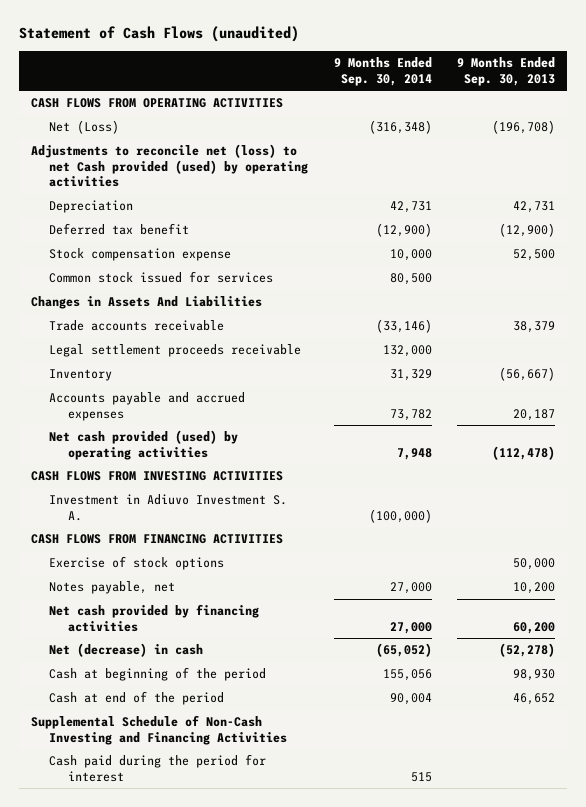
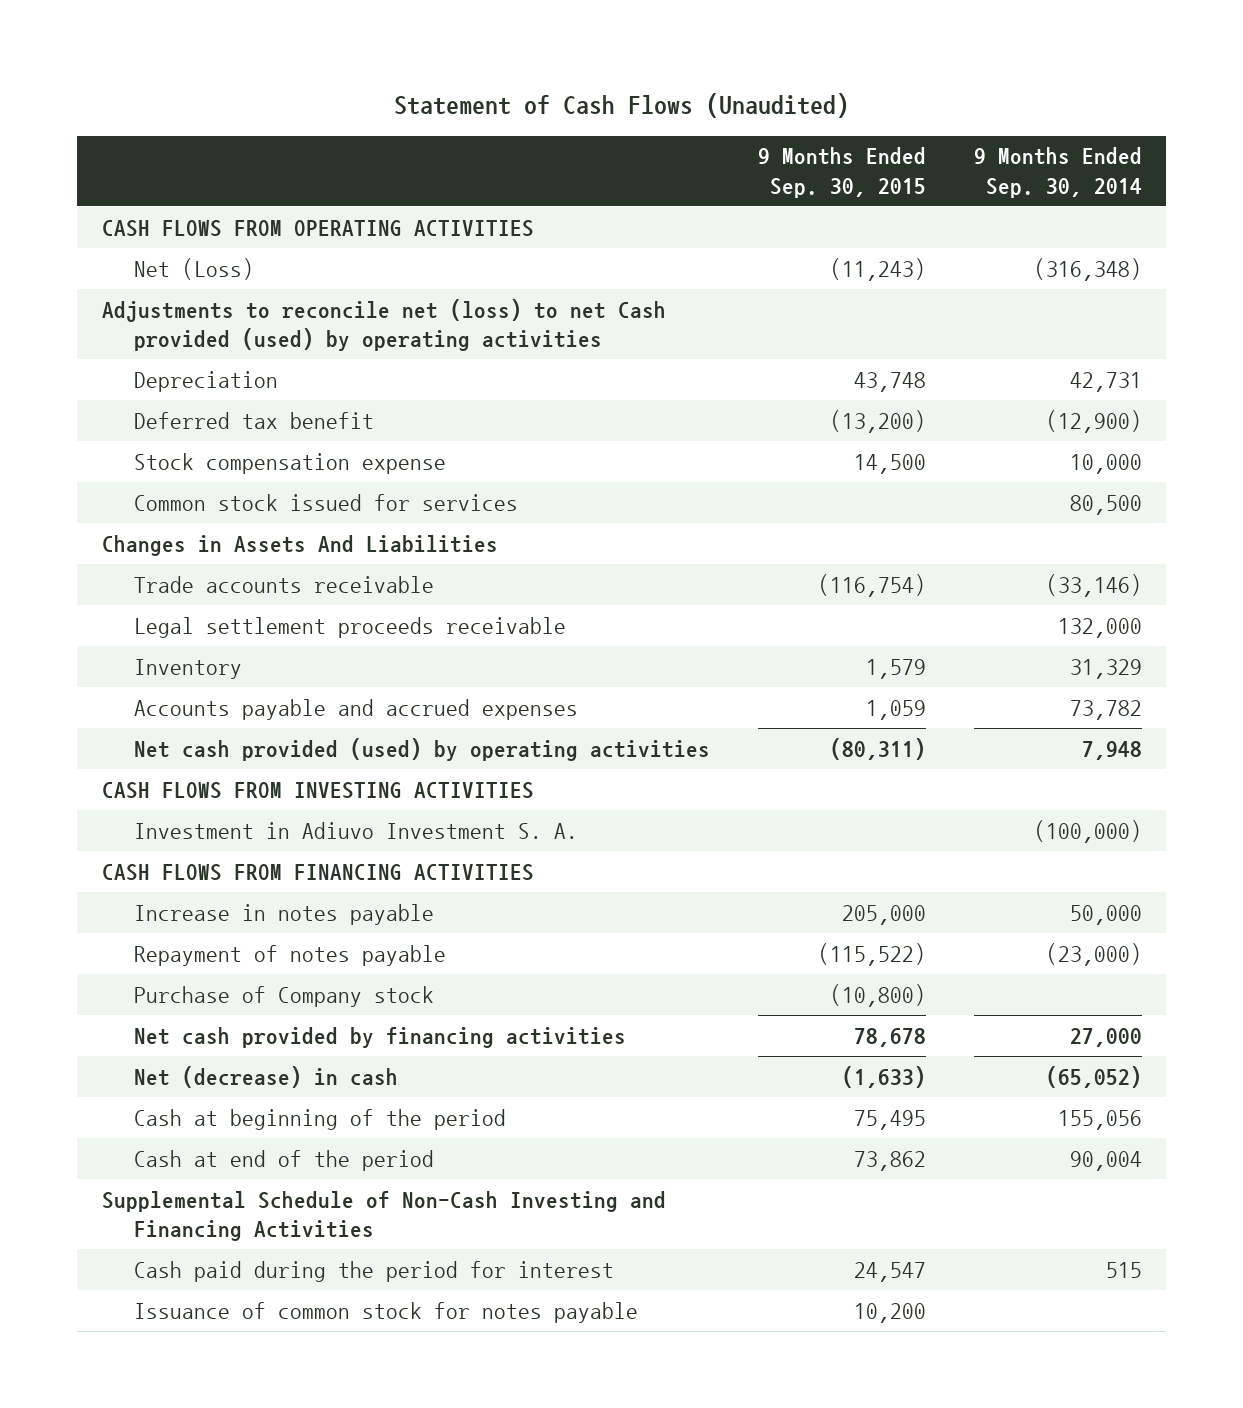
- Statement of Cash Flows (unaudited)
+ Statement of Cash Flows (Unaudited)
- | 9 Months Ended Sep. 30, 2014 | 9 Months Ended Sep. 30, 2013
+ | 9 Months Ended Sep. 30, 2015 | 9 Months Ended Sep. 30, 2014
- Exercise of stock options | | 50,000
- Notes payable, net | 27,000 | 10,200
+ Increase in notes payable | 205,000 | 50,000
+ Repayment of notes payable | (115,522) | (23,000)
+ Purchase of Company stock | (10,800) |
+ Issuance of common stock for notes payable | 10,200 |

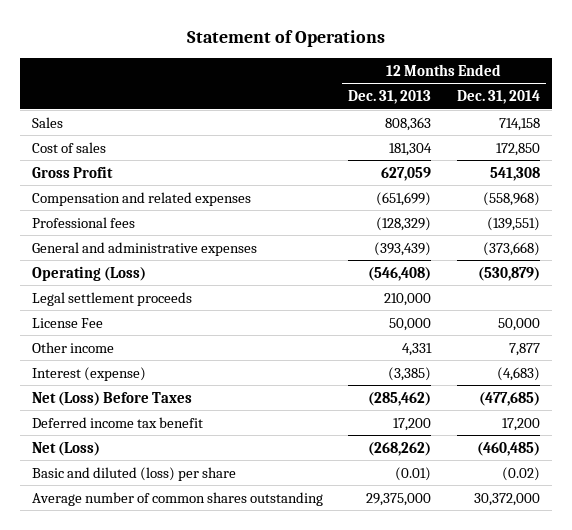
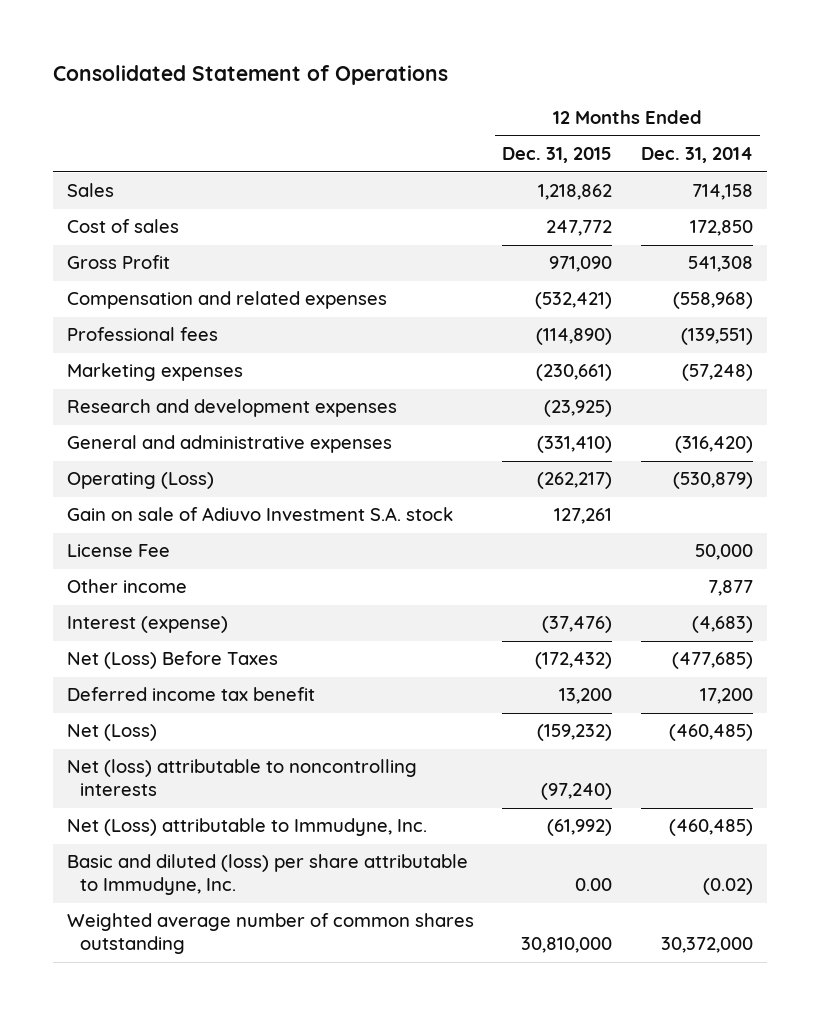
- Statement of Operations
+ Consolidated Statement of Operations
- | 12 Months Ended Dec. 31, 2013 | 12 Months Ended Dec. 31, 2014
+ | 12 Months Ended Dec. 31, 2015 | 12 Months Ended Dec. 31, 2014
- General and administrative expenses | (393,439) | (373,668)
+ Marketing expenses | (230,661) | (57,248)
+ Research and development expenses | (23,925) |
+ General and administrative expenses | (331,410) | (316,420)
- Legal settlement proceeds | 210,000 |
+ Gain on sale of Adiuvo Investment S.A. stock | 127,261 |
- Basic and diluted (loss) per share | (0.01) | (0.02)
- Average number of common shares outstanding | 29,375,000 | 30,372,000
+ Net (loss) attributable to noncontrolling interests | (97,240) |
+ Net (Loss) attributable to Immudyne, Inc. | (61,992) | (460,485)
+ Basic and diluted (loss) per share attributable to Immudyne, Inc. | 0.00 | (0.02)
+ Weighted average number of common shares outstanding | 30,810,000 | 30,372,000

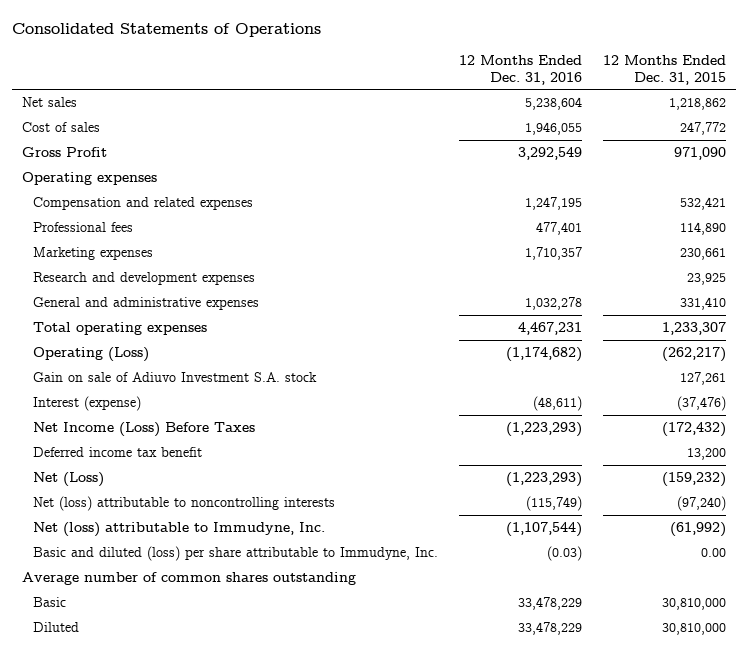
- Consolidated Statement of Operations
+ Consolidated Statements of Operations
- | 12 Months Ended Dec. 31, 2015 | 12 Months Ended Dec. 31, 2014
+ | 12 Months Ended Dec. 31, 2016 | 12 Months Ended Dec. 31, 2015
- Sales | 1,218,862 | 714,158
+ Net sales | 5,238,604 | 1,218,862
- Compensation and related expenses | (532,421) | (558,968)
- Professional fees | (114,890) | (139,551)
- Marketing expenses | (230,661) | (57,248)
- Research and development expenses | (23,925) |
- General and administrative expenses | (331,410) | (316,420)
+ Operating expenses
+ Compensation and related expenses | 1,247,195 | 532,421
+ Professional fees | 477,401 | 114,890
+ Marketing expenses | 1,710,357 | 230,661
+ Research and development expenses | | 23,925
+ General and administrative expenses | 1,032,278 | 331,410
+ Total operating expenses | 4,467,231 | 1,233,307
- License Fee | | 50,000
- Other income | | 7,877
- Net (Loss) Before Taxes | (172,432) | (477,685)
+ Net Income (Loss) Before Taxes | (1,223,293) | (172,432)
- Net (Loss) attributable to Immudyne, Inc. | (61,992) | (460,485)
+ Net (loss) attributable to Immudyne, Inc. | (1,107,544) | (61,992)
- Weighted average number of common shares outstanding | 30,810,000 | 30,372,000
+ Average number of common shares outstanding
+ Basic | 33,478,229 | 30,810,000
+ Diluted | 33,478,229 | 30,810,000

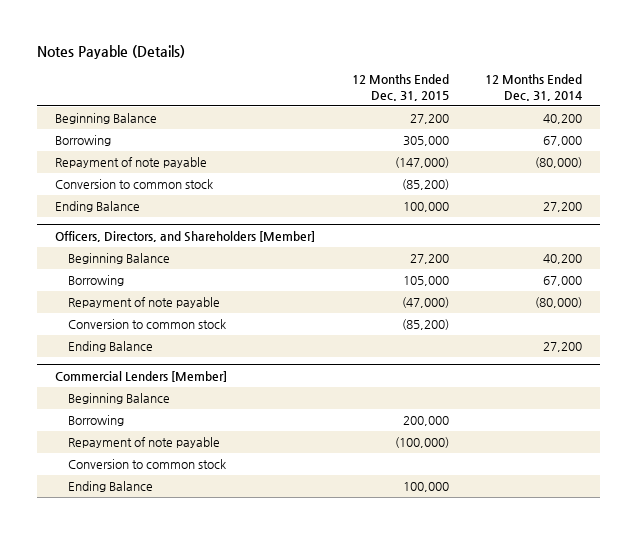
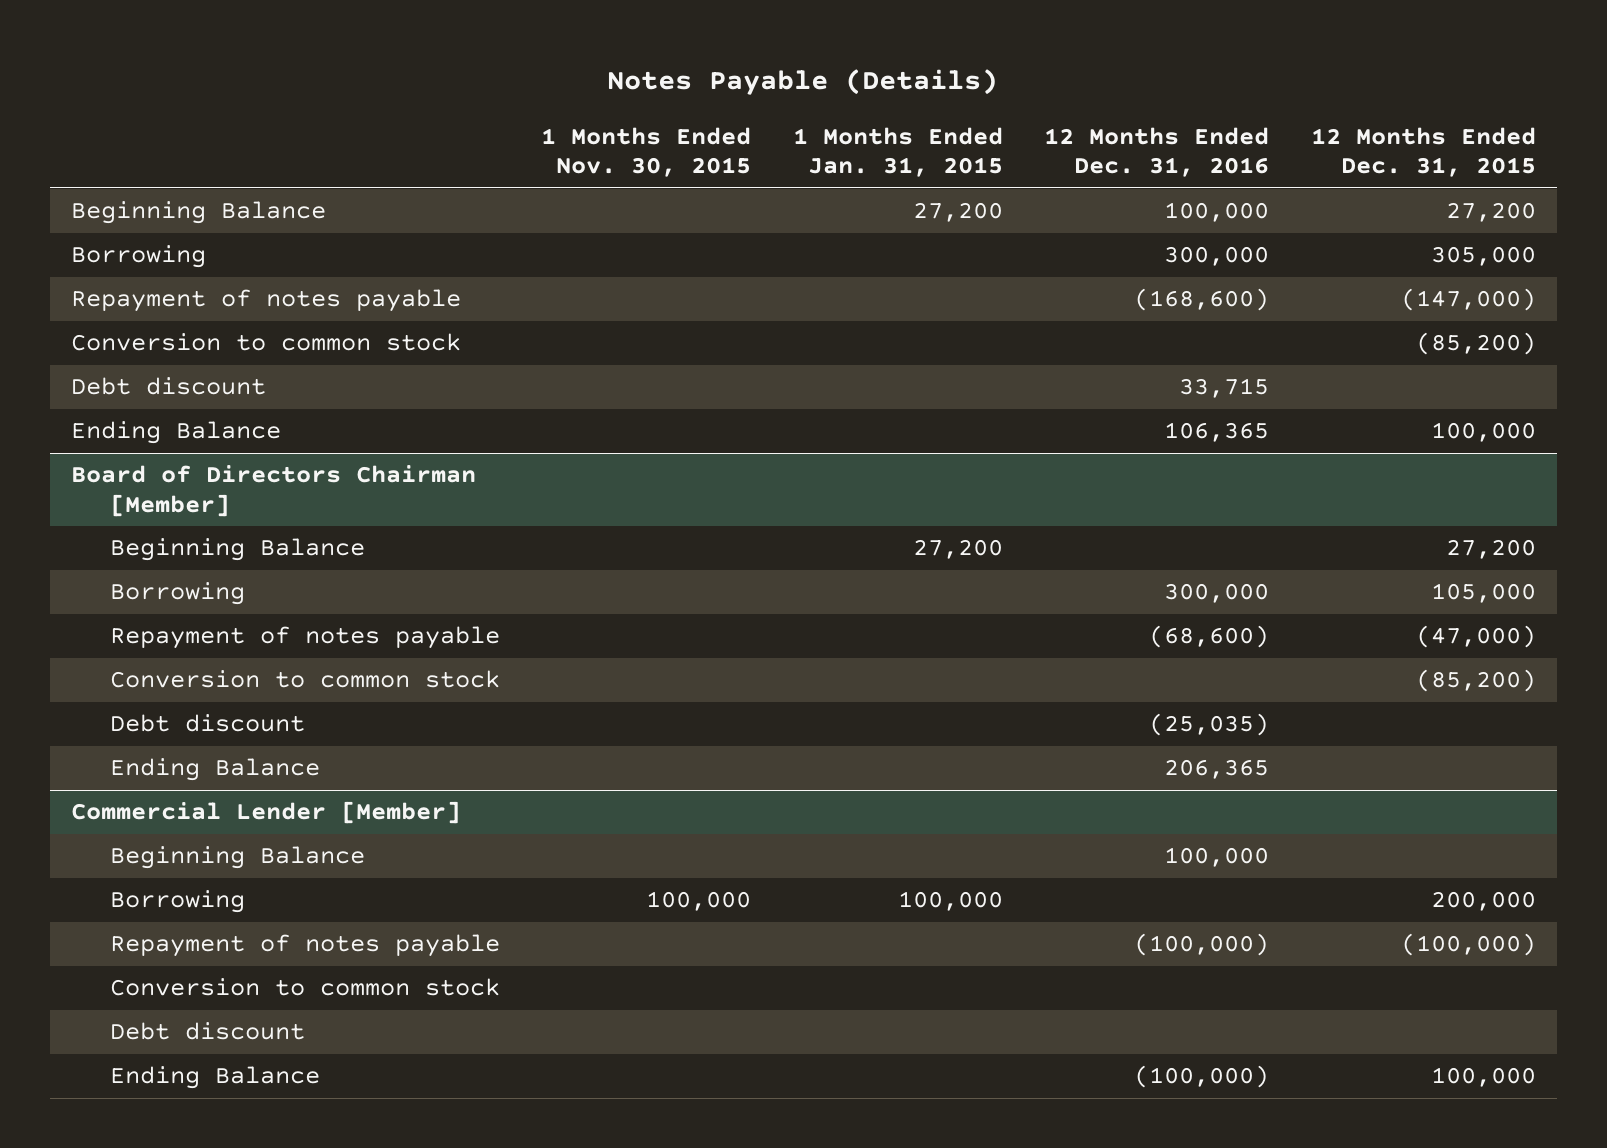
- | 12 Months Ended Dec. 31, 2015 | 12 Months Ended Dec. 31, 2014
+ | 1 Months Ended Nov. 30, 2015 | 1 Months Ended Jan. 31, 2015 | 12 Months Ended Dec. 31, 2016 | 12 Months Ended Dec. 31, 2015
- Repayment of note payable | (147,000) | (80,000)
+ Repayment of notes payable | | | (168,600) | (147,000)
+ Debt discount | | | 33,715 |
- Officers, Directors, and Shareholders [Member]
+ Board of Directors Chairman [Member]
- Repayment of note payable | (47,000) | (80,000)
+ Repayment of notes payable | | | (68,600) | (47,000)
+ Debt discount | | | (25,035) |
- Commercial Lenders [Member]
+ Commercial Lender [Member]
- Repayment of note payable | (100,000) |
+ Repayment of notes payable | | | (100,000) | (100,000)
+ Debt discount

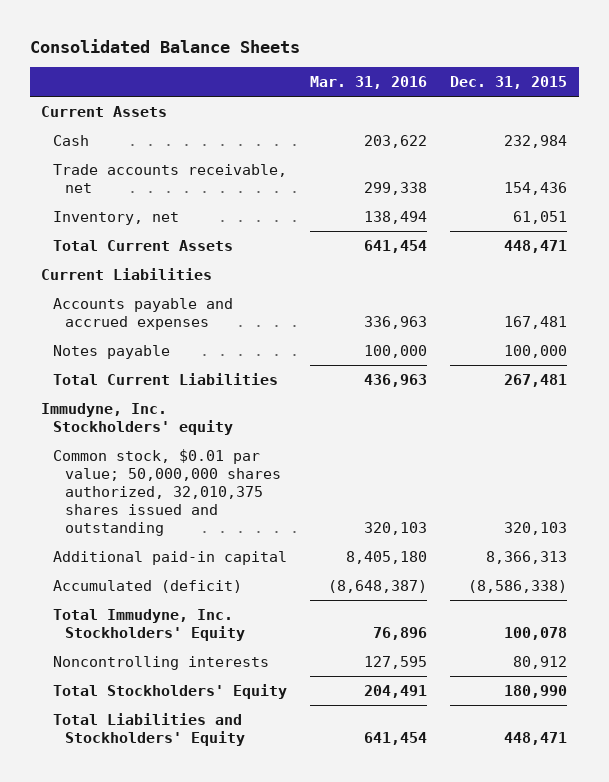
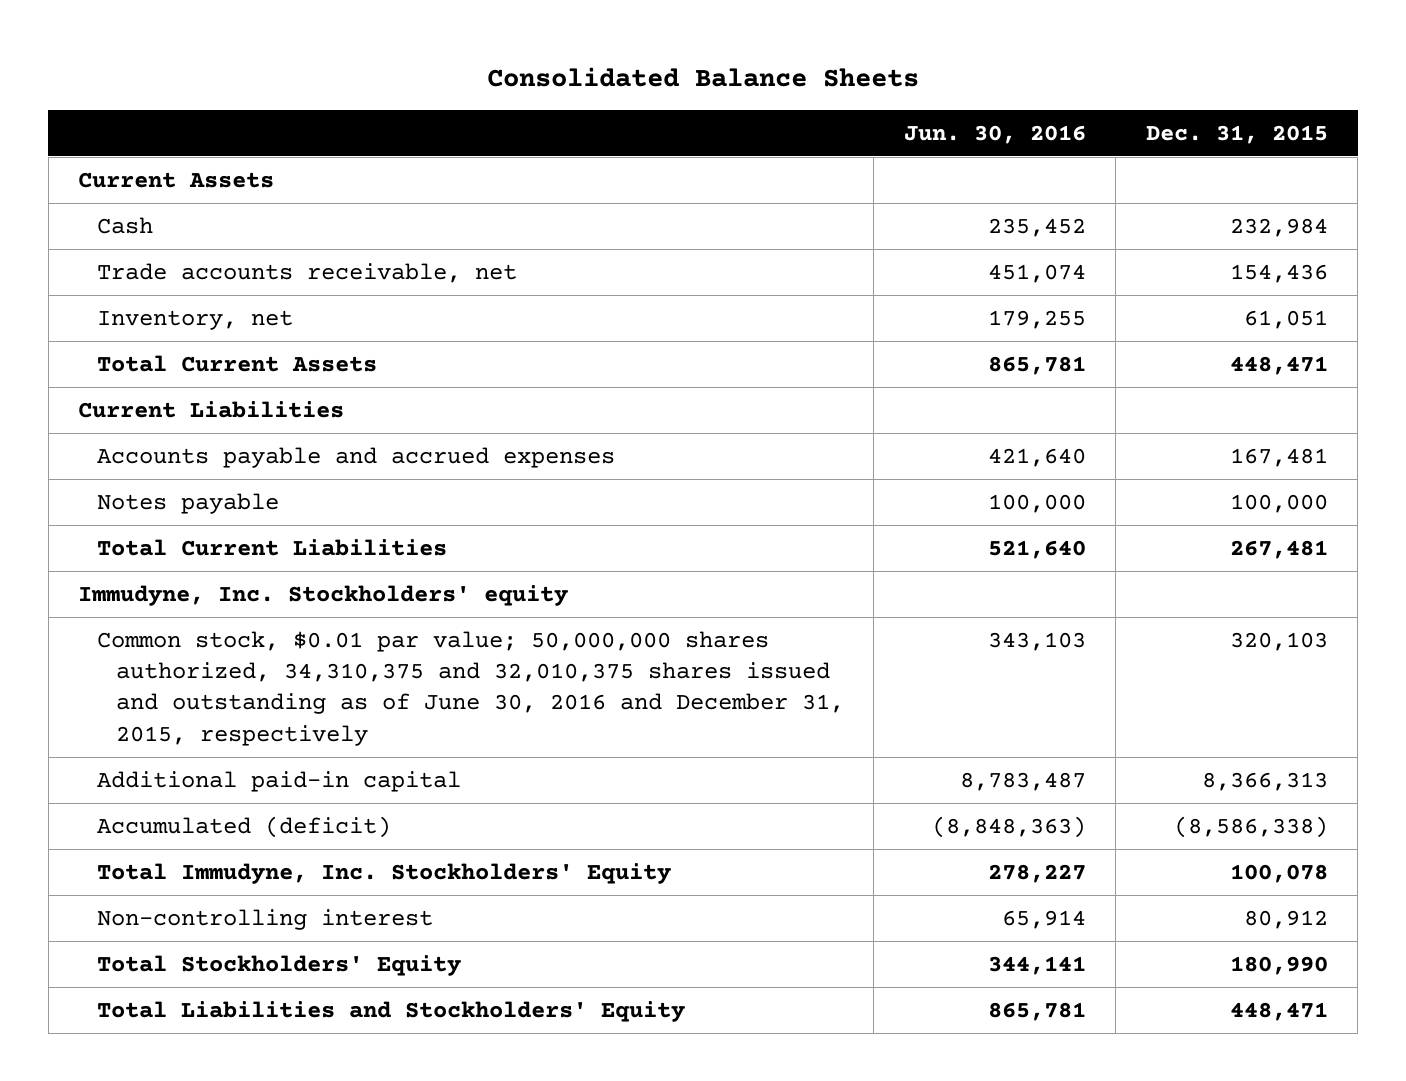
- | Mar. 31, 2016 | Dec. 31, 2015
+ | Jun. 30, 2016 | Dec. 31, 2015
- Common stock, $0.01 par value; 50,000,000 shares authorized, 32,010,375 shares issued and outstanding | 320,103 | 320,103
+ Common stock, $0.01 par value; 50,000,000 shares authorized, 34,310,375 and 32,010,375 shares issued and outstanding as of June 30, 2016 and December 31, 2015, respectively | 343,103 | 320,103
- Noncontrolling interests | 127,595 | 80,912
+ Non-controlling interest | 65,914 | 80,912

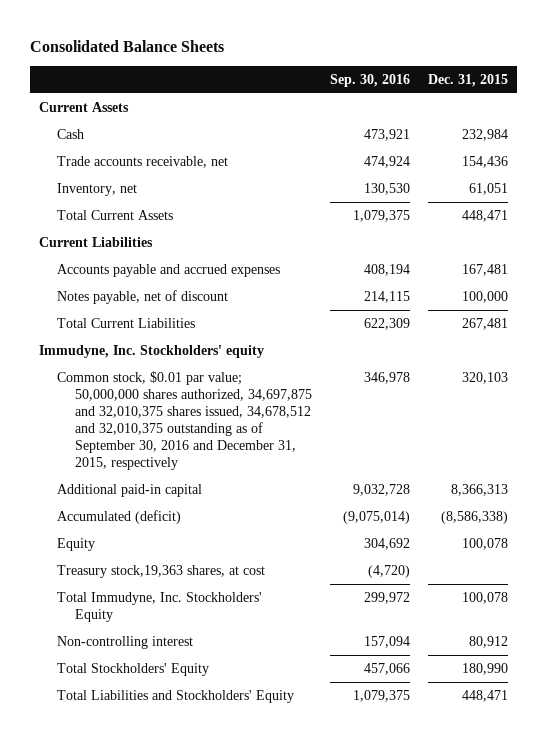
- | Jun. 30, 2016 | Dec. 31, 2015
+ | Sep. 30, 2016 | Dec. 31, 2015
- Notes payable | 100,000 | 100,000
+ Notes payable, net of discount | 214,115 | 100,000
- Common stock, $0.01 par value; 50,000,000 shares authorized, 34,310,375 and 32,010,375 shares issued and outstanding as of June 30, 2016 and December 31, 2015, respectively | 343,103 | 320,103
+ Common stock, $0.01 par value; 50,000,000 shares authorized, 34,697,875 and 32,010,375 shares issued, 34,678,512 and 32,010,375 outstanding as of September 30, 2016 and December 31, 2015, respectively | 346,978 | 320,103
+ Equity | 304,692 | 100,078
+ Treasury stock,19,363 shares, at cost | (4,720) |

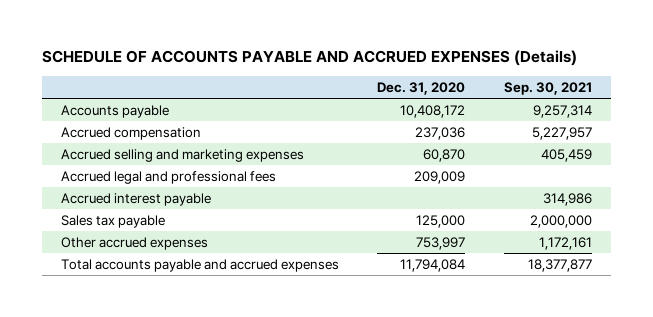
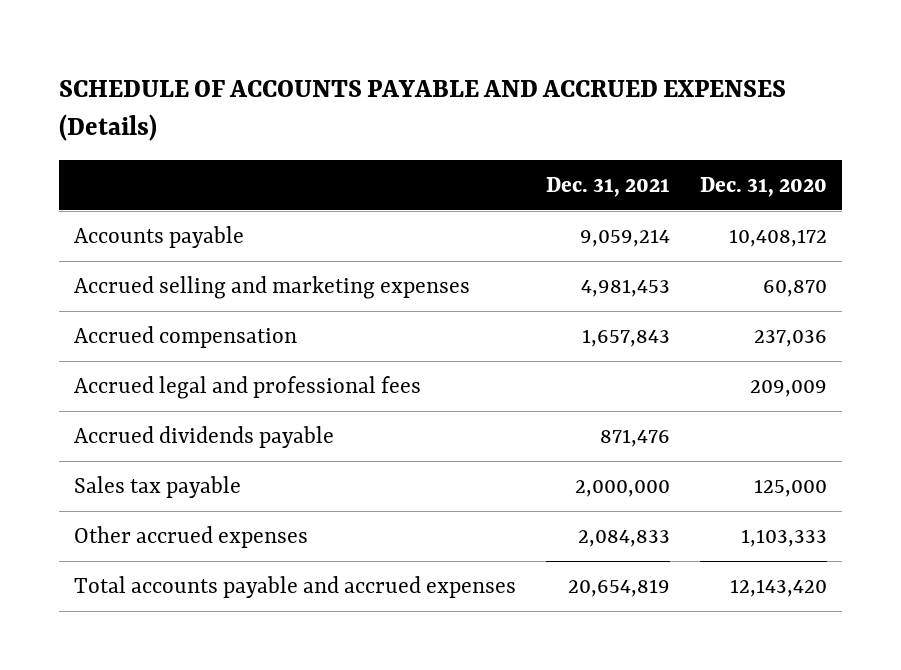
- | Dec. 31, 2020 | Sep. 30, 2021
+ | Dec. 31, 2021 | Dec. 31, 2020
moved down: Accrued compensation | 1,657,843 | 237,036
- Accrued interest payable | | 314,986
+ Accrued dividends payable | 871,476 |
- Other accrued expenses | 753,997 | 1,172,161
- Total accounts payable and accrued expenses | 11,794,084 | 18,377,877
+ Other accrued expenses | 2,084,833 | 1,103,333
+ Total accounts payable and accrued expenses | 20,654,819 | 12,143,420

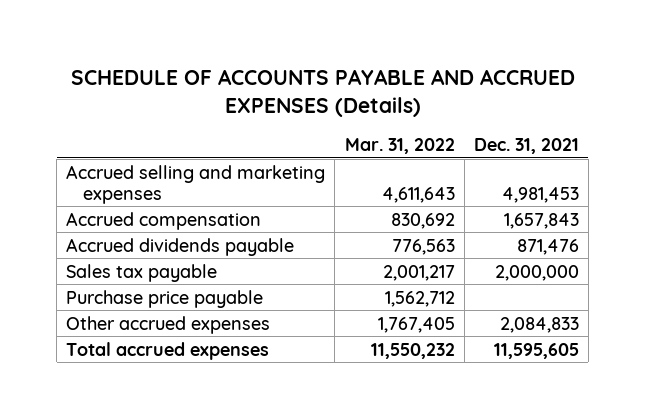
- | Dec. 31, 2021 | Dec. 31, 2020
+ | Mar. 31, 2022 | Dec. 31, 2021
- Accounts payable | 9,059,214 | 10,408,172
- Accrued legal and professional fees | | 209,009
+ Purchase price payable | 1,562,712 |
- Total accounts payable and accrued expenses | 20,654,819 | 12,143,420
+ Total accrued expenses | 11,550,232 | 11,595,605

